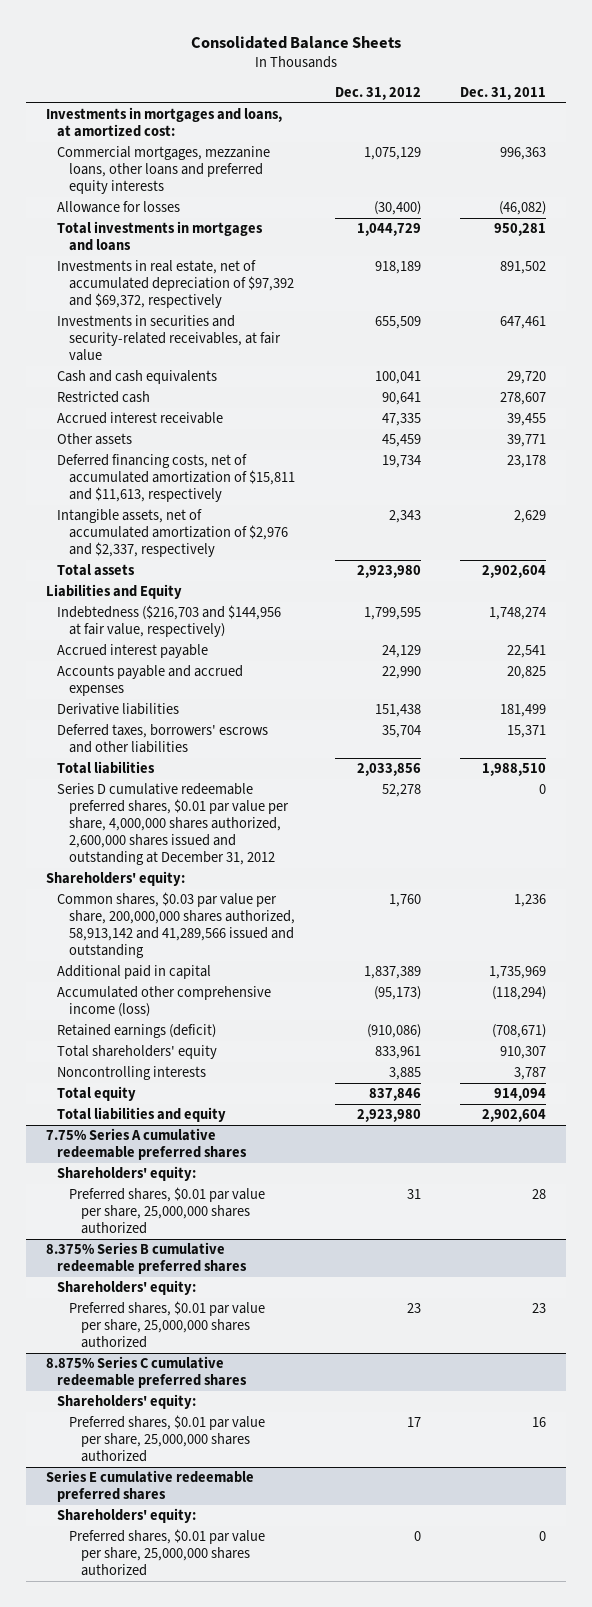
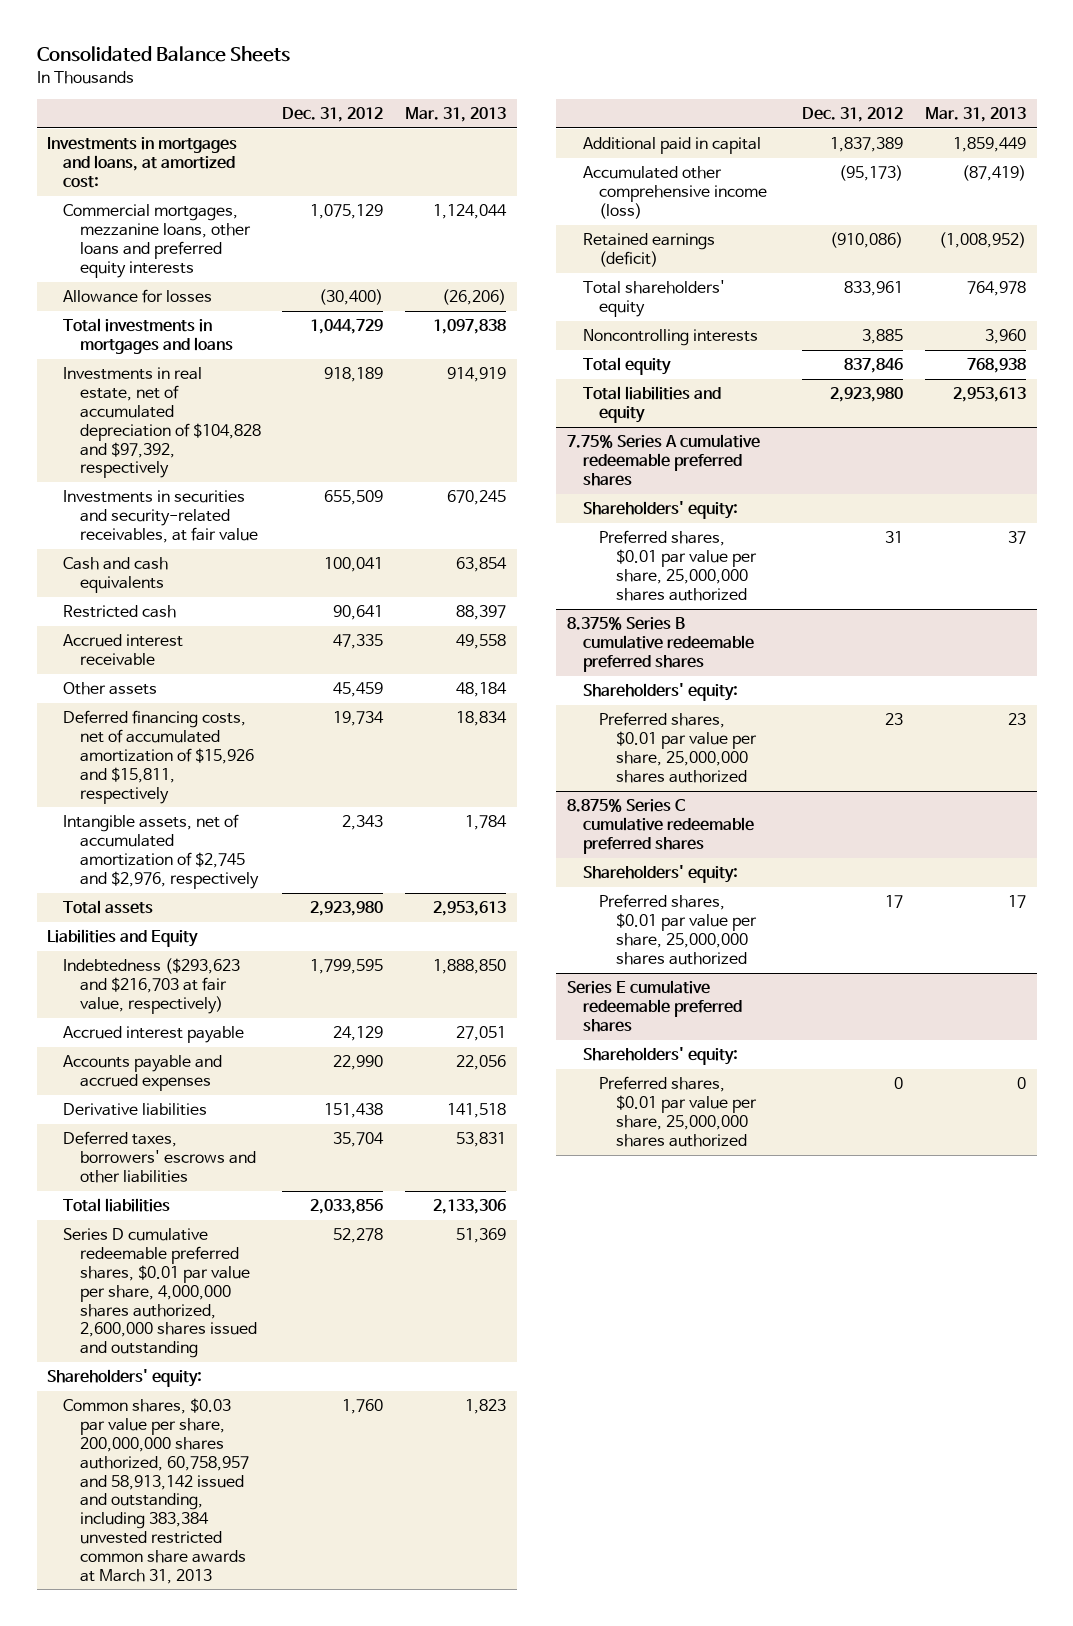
- | Dec. 31, 2012 | Dec. 31, 2011
+ | Dec. 31, 2012 | Mar. 31, 2013
- Investments in real estate, net of accumulated depreciation of $97,392 and $69,372, respectively | 918,189 | 891,502
+ Investments in real estate, net of accumulated depreciation of $104,828 and $97,392, respectively | 918,189 | 914,919
- Deferred financing costs, net of accumulated amortization of $15,811 and $11,613, respectively | 19,734 | 23,178
- Intangible assets, net of accumulated amortization of $2,976 and $2,337, respectively | 2,343 | 2,629
+ Deferred financing costs, net of accumulated amortization of $15,926 and $15,811, respectively | 19,734 | 18,834
+ Intangible assets, net of accumulated amortization of $2,745 and $2,976, respectively | 2,343 | 1,784
- Indebtedness ($216,703 and $144,956 at fair value, respectively) | 1,799,595 | 1,748,274
+ Indebtedness ($293,623 and $216,703 at fair value, respectively) | 1,799,595 | 1,888,850
- Series D cumulative redeemable preferred shares, $0.01 par value per share, 4,000,000 shares authorized, 2,600,000 shares issued and outstanding at December 31, 2012 | 52,278 | 0
+ Series D cumulative redeemable preferred shares, $0.01 par value per share, 4,000,000 shares authorized, 2,600,000 shares issued and outstanding | 52,278 | 51,369
- Common shares, $0.03 par value per share, 200,000,000 shares authorized, 58,913,142 and 41,289,566 issued and outstanding | 1,760 | 1,236
+ Common shares, $0.03 par value per share, 200,000,000 shares authorized, 60,758,957 and 58,913,142 issued and outstanding, including 383,384 unvested restricted common share awards at March 31, 2013 | 1,760 | 1,823

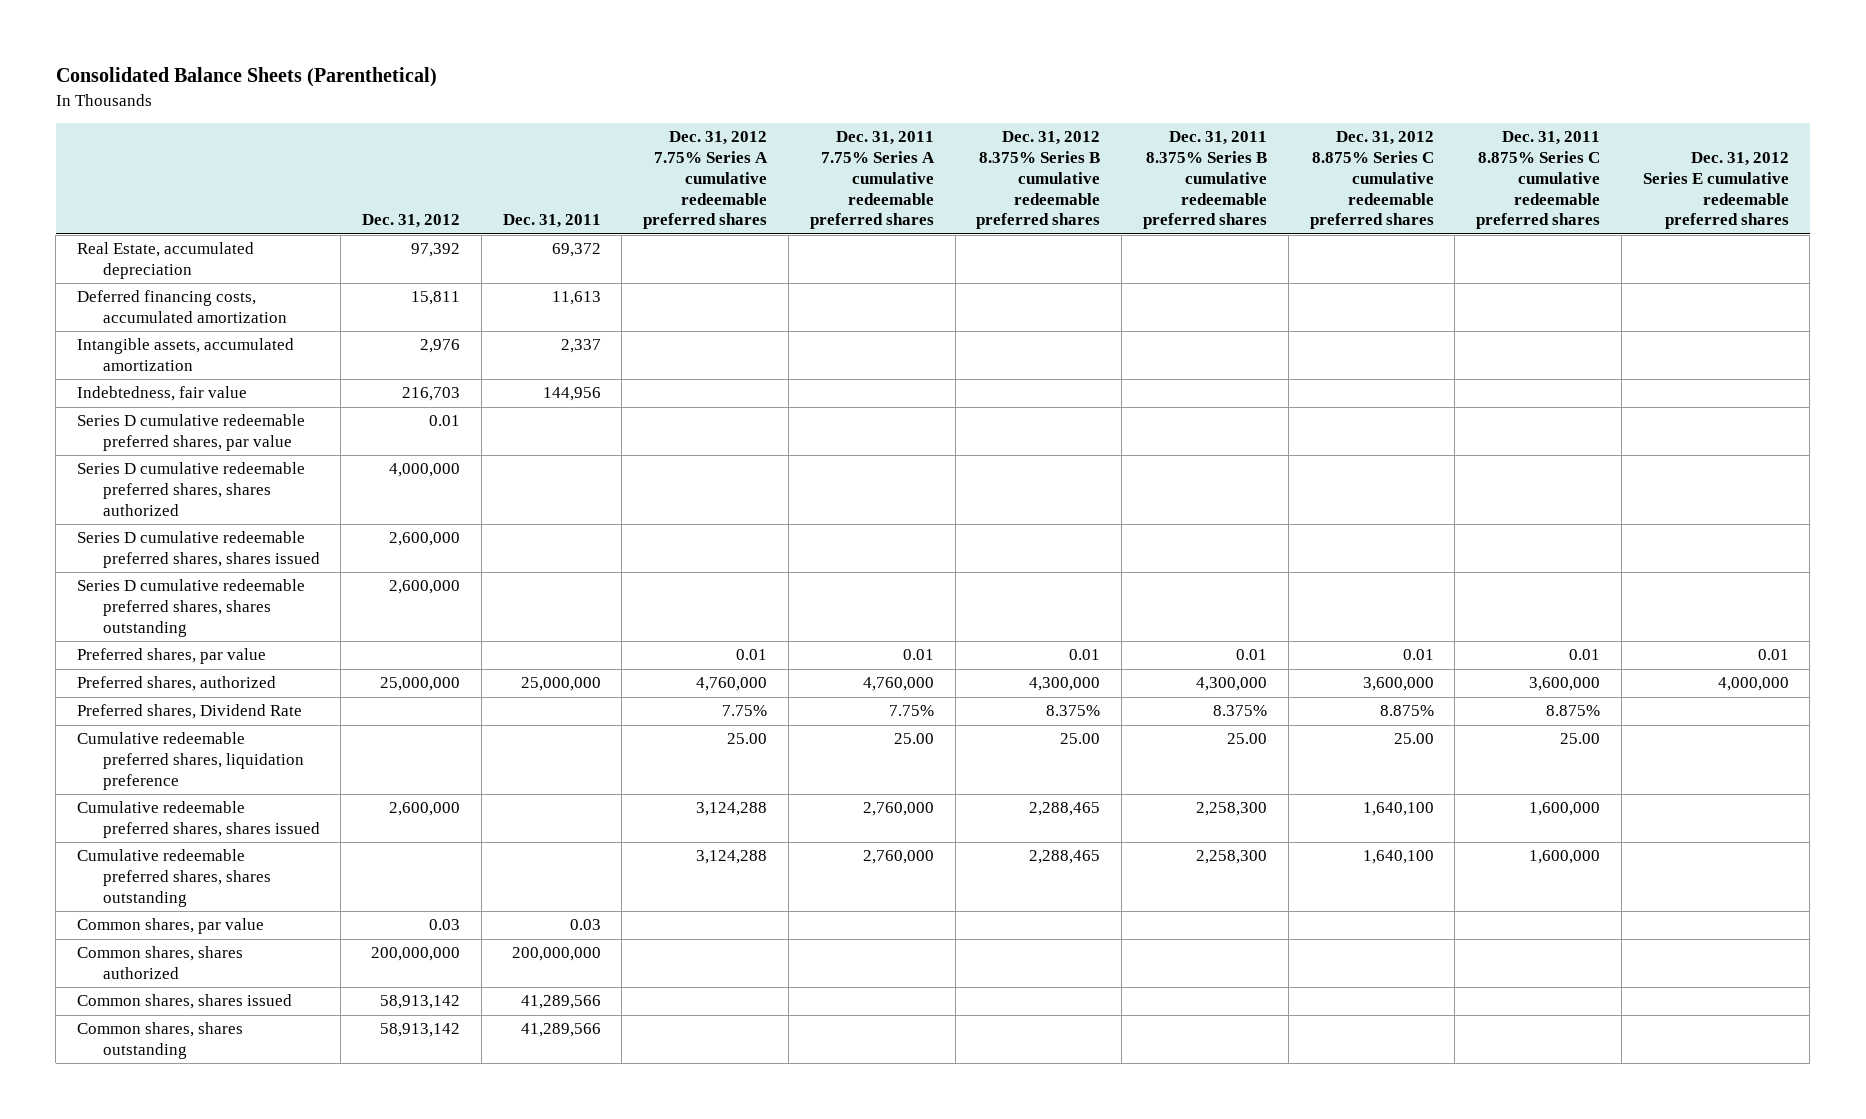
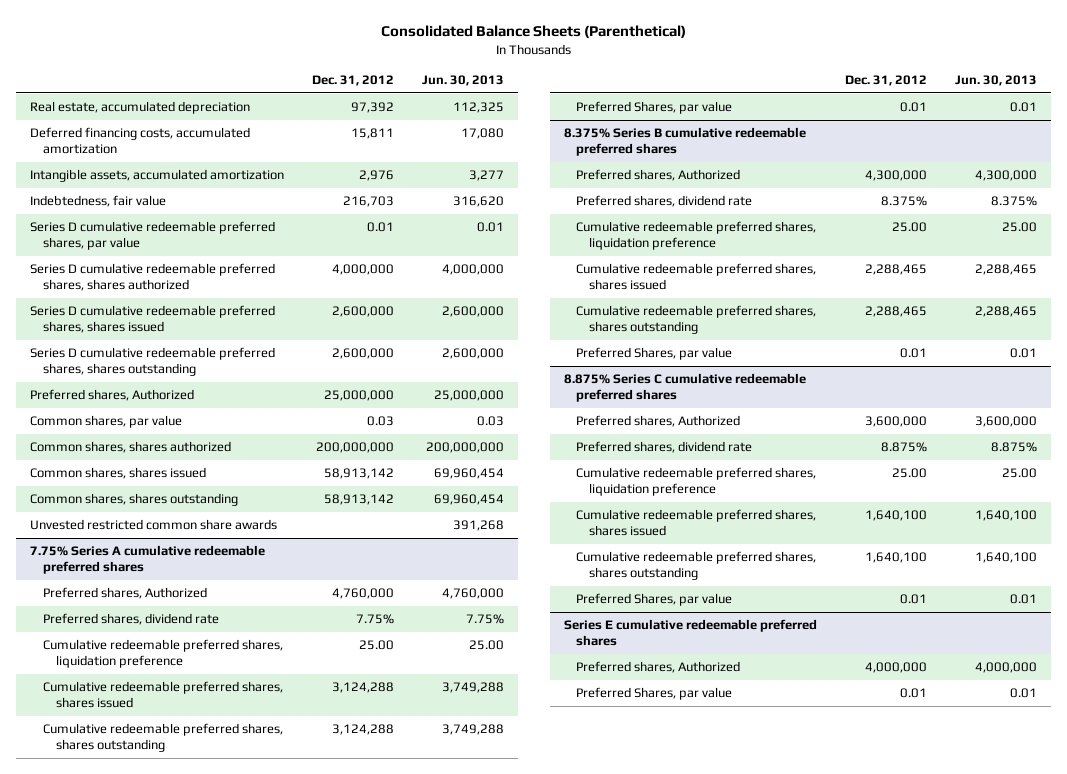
- | Dec. 31, 2012 | Dec. 31, 2011 | Dec. 31, 2012 7.75% Series A cumulative redeemable preferred shares | Dec. 31, 2011 7.75% Series A cumulative redeemable preferred shares | Dec. 31, 2012 8.375% Series B cumulative redeemable preferred shares | Dec. 31, 2011 8.375% Series B cumulative redeemable preferred shares | Dec. 31, 2012 8.875% Series C cumulative redeemable preferred shares | Dec. 31, 2011 8.875% Series C cumulative redeemable preferred shares | Dec. 31, 2012 Series E cumulative redeemable preferred shares
+ | Dec. 31, 2012 | Jun. 30, 2013
- Real Estate, accumulated depreciation | 97,392 | 69,372 | | | | | | |
+ Real estate, accumulated depreciation | 97,392 | 112,325
- Preferred shares, par value | | | 0.01 | 0.01 | 0.01 | 0.01 | 0.01 | 0.01 | 0.01
- Preferred shares, authorized | 25,000,000 | 25,000,000 | 4,760,000 | 4,760,000 | 4,300,000 | 4,300,000 | 3,600,000 | 3,600,000 | 4,000,000
- Preferred shares, Dividend Rate | | | 7.75% | 7.75% | 8.375% | 8.375% | 8.875% | 8.875% |
- Cumulative redeemable preferred shares, liquidation preference | | | 25.00 | 25.00 | 25.00 | 25.00 | 25.00 | 25.00 |
- Cumulative redeemable preferred shares, shares issued | 2,600,000 | | 3,124,288 | 2,760,000 | 2,288,465 | 2,258,300 | 1,640,100 | 1,600,000 |
- Cumulative redeemable preferred shares, shares outstanding | | | 3,124,288 | 2,760,000 | 2,288,465 | 2,258,300 | 1,640,100 | 1,600,000 |
+ Preferred shares, Authorized | 25,000,000 | 25,000,000
+ Unvested restricted common share awards | | 391,268
+ 7.75% Series A cumulative redeemable preferred shares
+ Preferred shares, Authorized | 4,760,000 | 4,760,000
+ Preferred shares, dividend rate | 7.75% | 7.75%
+ Cumulative redeemable preferred shares, liquidation preference | 25.00 | 25.00
+ Cumulative redeemable preferred shares, shares issued | 3,124,288 | 3,749,288
+ Cumulative redeemable preferred shares, shares outstanding | 3,124,288 | 3,749,288
+ Preferred Shares, par value | 0.01 | 0.01
+ 8.375% Series B cumulative redeemable preferred shares
+ Preferred shares, Authorized | 4,300,000 | 4,300,000
+ Preferred shares, dividend rate | 8.375% | 8.375%
+ Cumulative redeemable preferred shares, liquidation preference | 25.00 | 25.00
+ Cumulative redeemable preferred shares, shares issued | 2,288,465 | 2,288,465
+ Cumulative redeemable preferred shares, shares outstanding | 2,288,465 | 2,288,465
+ Preferred Shares, par value | 0.01 | 0.01
+ 8.875% Series C cumulative redeemable preferred shares
+ Preferred shares, Authorized | 3,600,000 | 3,600,000
+ Preferred shares, dividend rate | 8.875% | 8.875%
+ Cumulative redeemable preferred shares, liquidation preference | 25.00 | 25.00
+ Cumulative redeemable preferred shares, shares issued | 1,640,100 | 1,640,100
+ Cumulative redeemable preferred shares, shares outstanding | 1,640,100 | 1,640,100
+ Preferred Shares, par value | 0.01 | 0.01
+ Series E cumulative redeemable preferred shares
+ Preferred shares, Authorized | 4,000,000 | 4,000,000
+ Preferred Shares, par value | 0.01 | 0.01

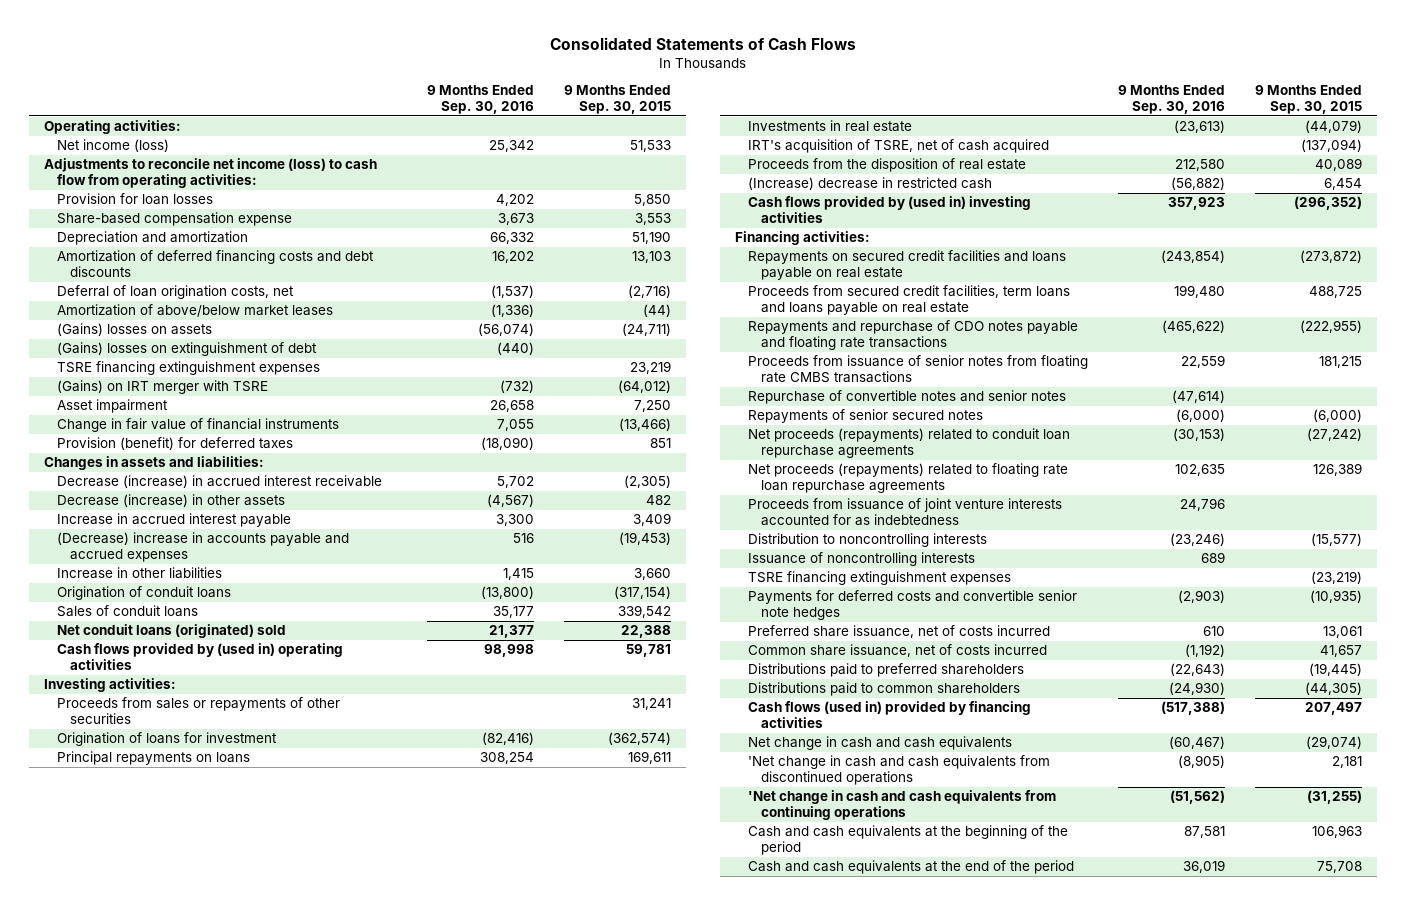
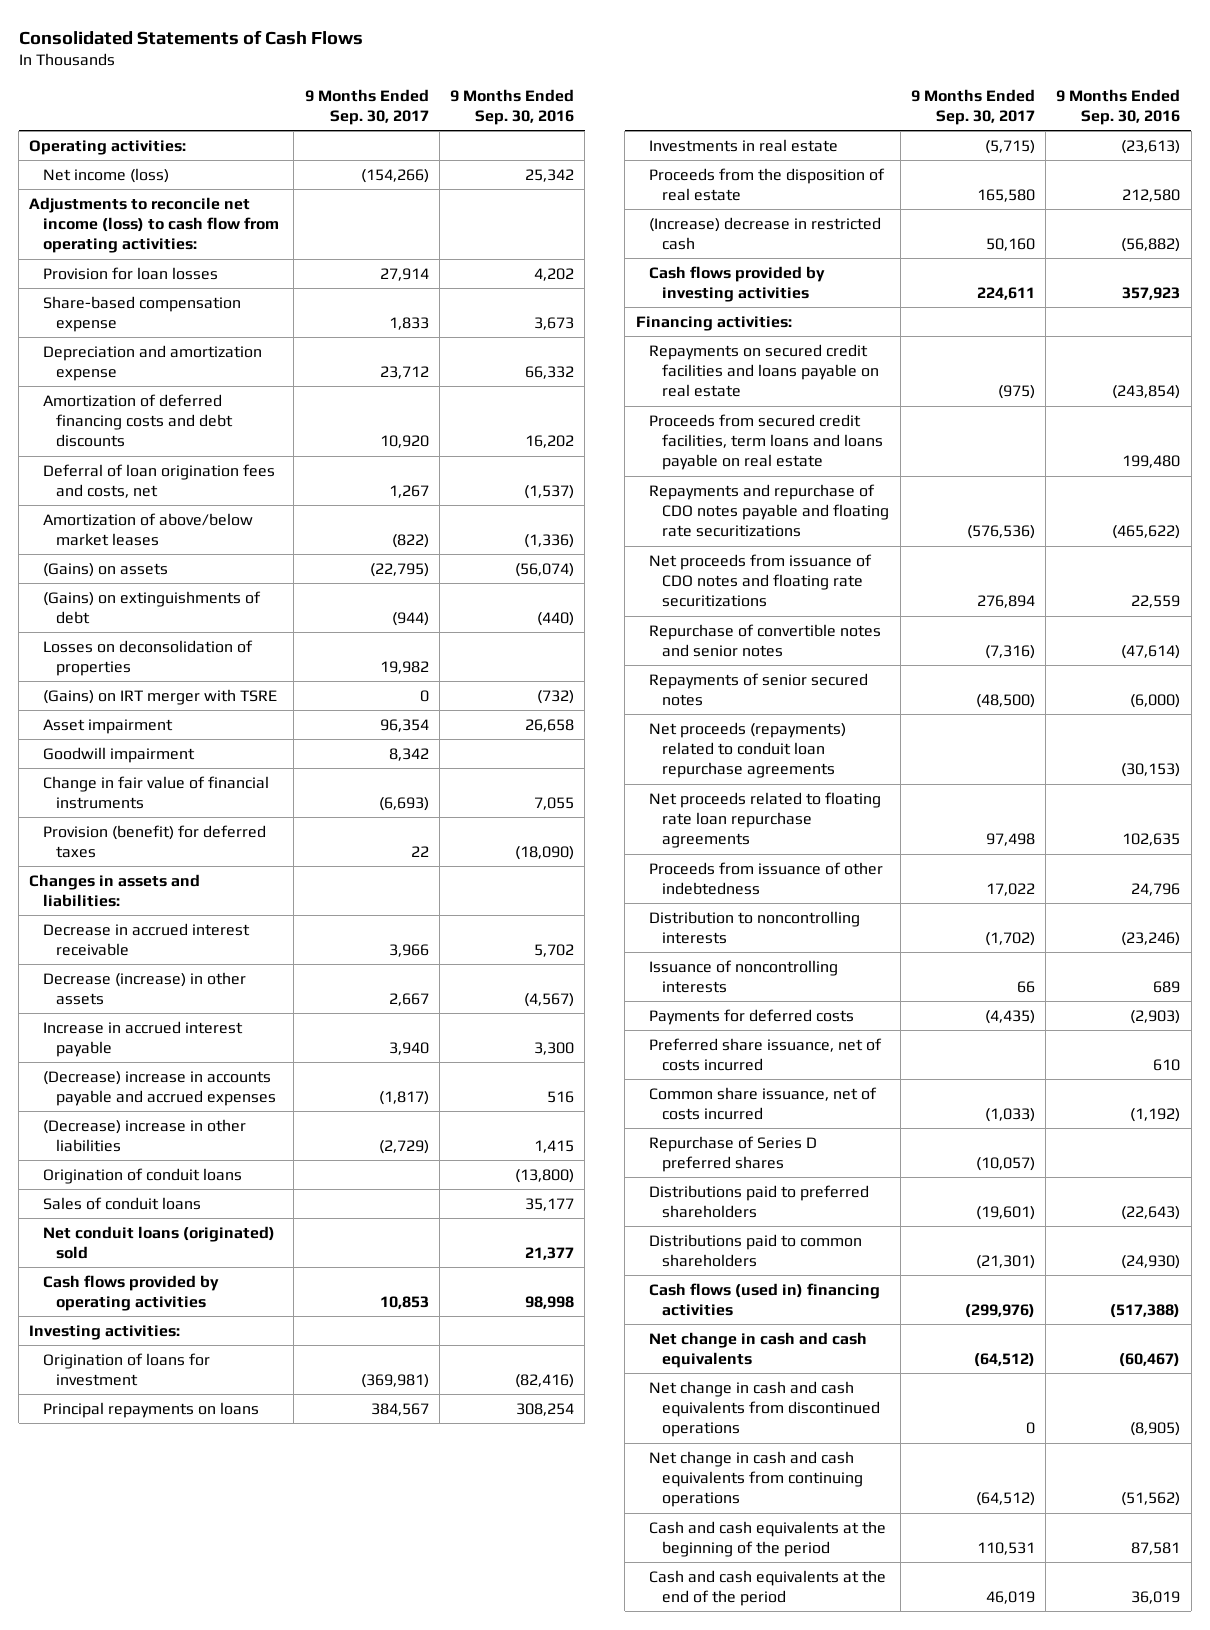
- | 9 Months Ended Sep. 30, 2016 | 9 Months Ended Sep. 30, 2015
+ | 9 Months Ended Sep. 30, 2017 | 9 Months Ended Sep. 30, 2016
- Depreciation and amortization | 66,332 | 51,190
+ Depreciation and amortization expense | 23,712 | 66,332
- Deferral of loan origination costs, net | (1,537) | (2,716)
+ Deferral of loan origination fees and costs, net | 1,267 | (1,537)
- (Gains) losses on assets | (56,074) | (24,711)
- (Gains) losses on extinguishment of debt | (440) |
- TSRE financing extinguishment expenses | | 23,219
+ (Gains) on assets | (22,795) | (56,074)
+ (Gains) on extinguishments of debt | (944) | (440)
+ Losses on deconsolidation of properties | 19,982 |
+ Goodwill impairment | 8,342 |
- Decrease (increase) in accrued interest receivable | 5,702 | (2,305)
+ Decrease in accrued interest receivable | 3,966 | 5,702
- Increase in other liabilities | 1,415 | 3,660
+ (Decrease) increase in other liabilities | (2,729) | 1,415
- Cash flows provided by (used in) operating activities | 98,998 | 59,781
+ Cash flows provided by operating activities | 10,853 | 98,998
- Proceeds from sales or repayments of other securities | | 31,241
- IRT's acquisition of TSRE, net of cash acquired | | (137,094)
- Cash flows provided by (used in) investing activities | 357,923 | (296,352)
+ Cash flows provided by investing activities | 224,611 | 357,923
- Repayments and repurchase of CDO notes payable and floating rate transactions | (465,622) | (222,955)
- Proceeds from issuance of senior notes from floating rate CMBS transactions | 22,559 | 181,215
+ Repayments and repurchase of CDO notes payable and floating rate securitizations | (576,536) | (465,622)
+ Net proceeds from issuance of CDO notes and floating rate securitizations | 276,894 | 22,559
- Net proceeds (repayments) related to floating rate loan repurchase agreements | 102,635 | 126,389
- Proceeds from issuance of joint venture interests accounted for as indebtedness | 24,796 |
+ Net proceeds related to floating rate loan repurchase agreements | 97,498 | 102,635
+ Proceeds from issuance of other indebtedness | 17,022 | 24,796
- TSRE financing extinguishment expenses | | (23,219)
- Payments for deferred costs and convertible senior note hedges | (2,903) | (10,935)
+ Payments for deferred costs | (4,435) | (2,903)
+ Repurchase of Series D preferred shares | (10,057) |
- Cash flows (used in) provided by financing activities | (517,388) | 207,497
+ Cash flows (used in) financing activities | (299,976) | (517,388)
- 'Net change in cash and cash equivalents from discontinued operations | (8,905) | 2,181
- 'Net change in cash and cash equivalents from continuing operations | (51,562) | (31,255)
+ Net change in cash and cash equivalents from discontinued operations | 0 | (8,905)
+ Net change in cash and cash equivalents from continuing operations | (64,512) | (51,562)

